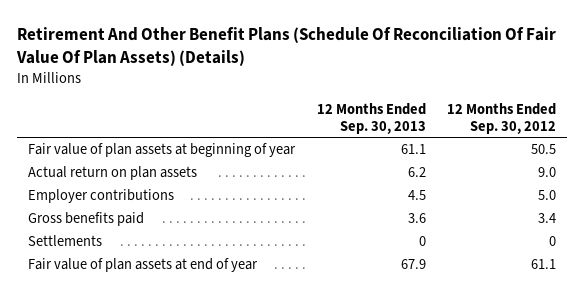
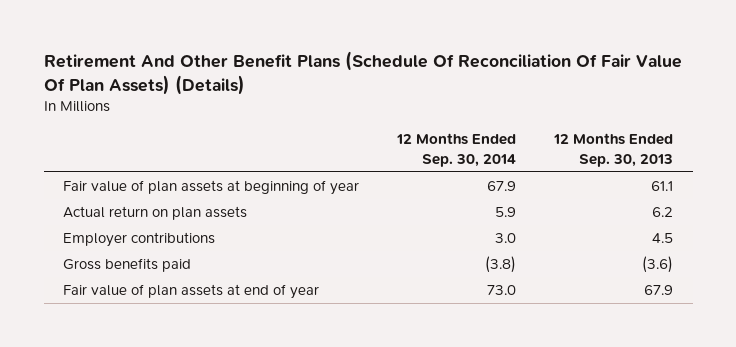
- | 12 Months Ended Sep. 30, 2013 | 12 Months Ended Sep. 30, 2012
+ | 12 Months Ended Sep. 30, 2014 | 12 Months Ended Sep. 30, 2013
- Gross benefits paid | 3.6 | 3.4
- Settlements | 0 | 0
+ Gross benefits paid | (3.8) | (3.6)

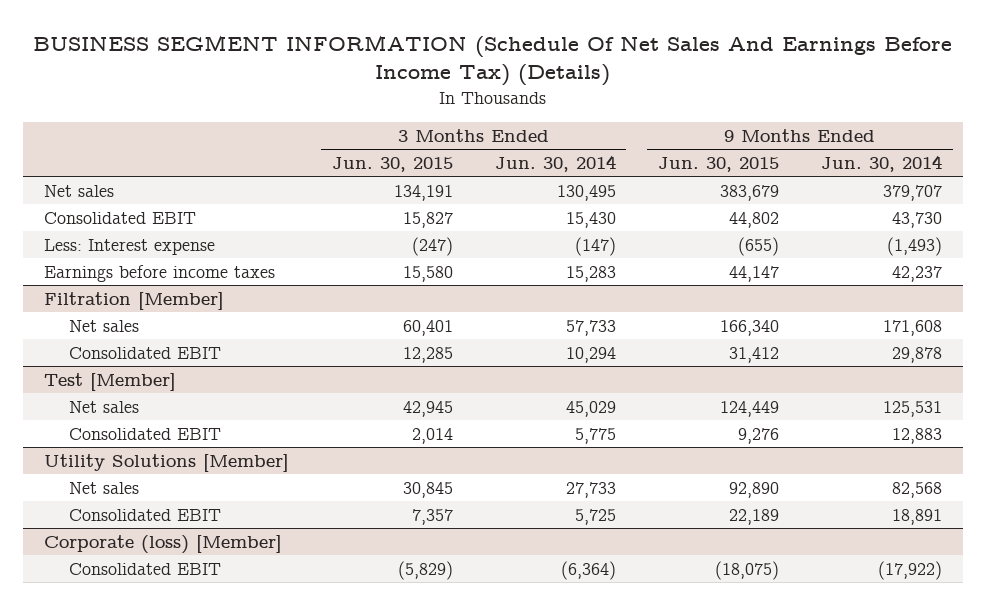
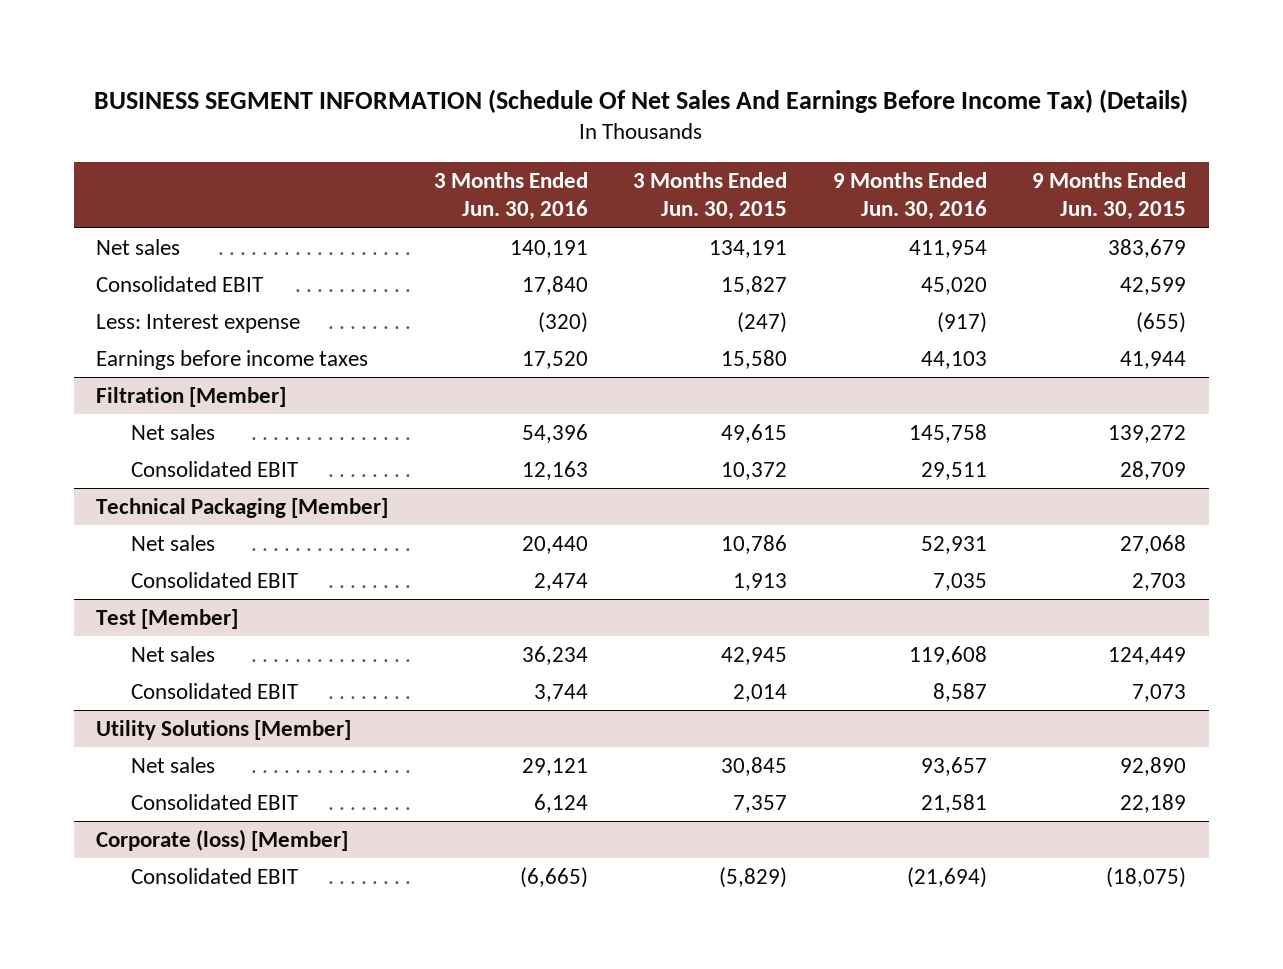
- | 3 Months Ended Jun. 30, 2015 | 3 Months Ended Jun. 30, 2014 | 9 Months Ended Jun. 30, 2015 | 9 Months Ended Jun. 30, 2014
+ | 3 Months Ended Jun. 30, 2016 | 3 Months Ended Jun. 30, 2015 | 9 Months Ended Jun. 30, 2016 | 9 Months Ended Jun. 30, 2015
- Consolidated EBIT | 15,827 | 15,430 | 44,802 | 43,730
+ Consolidated EBIT | 17,840 | 15,827 | 45,020 | 42,599
- Earnings before income taxes | 15,580 | 15,283 | 44,147 | 42,237
+ Earnings before income taxes | 17,520 | 15,580 | 44,103 | 41,944
@ Filtration [Member]
- Net sales | 60,401 | 57,733 | 166,340 | 171,608
- Consolidated EBIT | 12,285 | 10,294 | 31,412 | 29,878
+ Net sales | 54,396 | 49,615 | 145,758 | 139,272
+ Consolidated EBIT | 12,163 | 10,372 | 29,511 | 28,709
+ Technical Packaging [Member]
+ Net sales | 20,440 | 10,786 | 52,931 | 27,068
+ Consolidated EBIT | 2,474 | 1,913 | 7,035 | 2,703
@ Test [Member]
- Consolidated EBIT | 2,014 | 5,775 | 9,276 | 12,883
+ Consolidated EBIT | 3,744 | 2,014 | 8,587 | 7,073

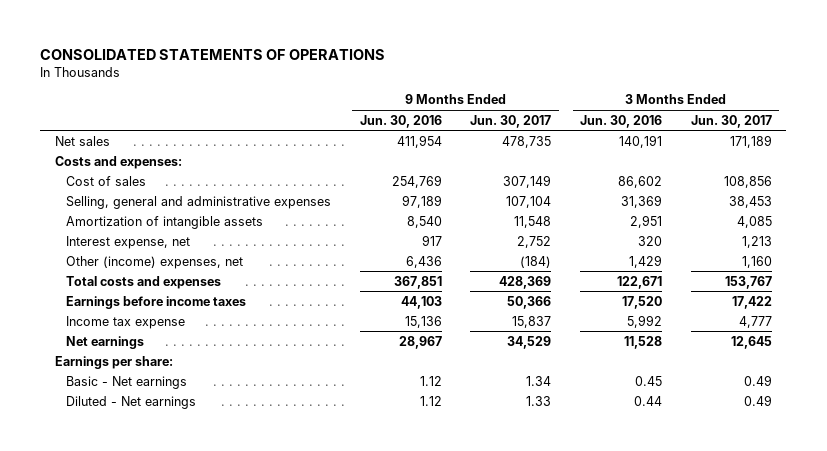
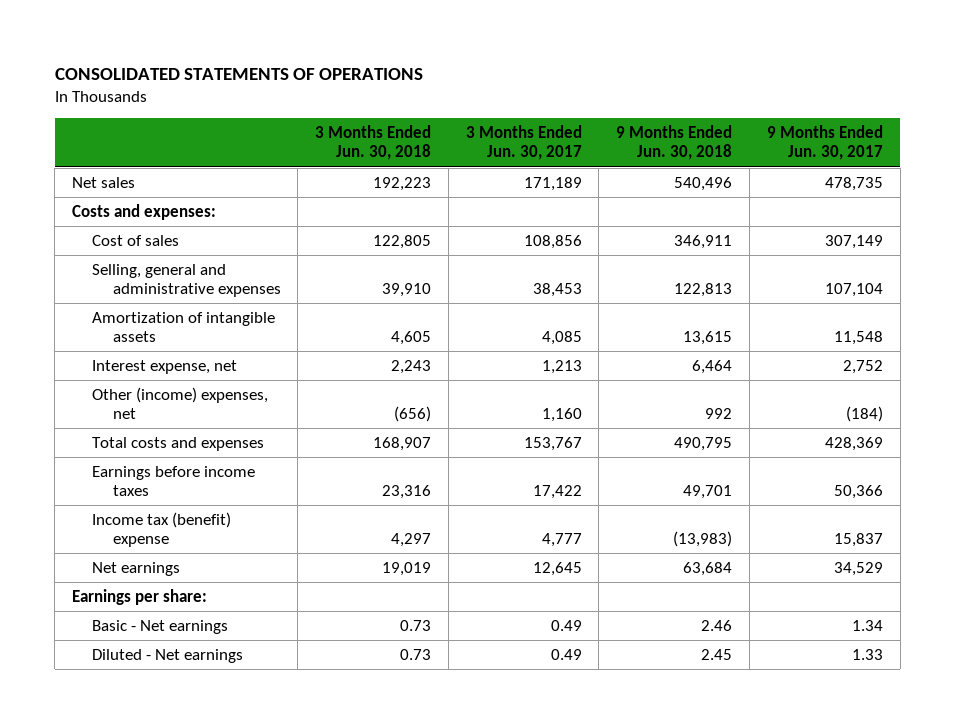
- | 9 Months Ended Jun. 30, 2016 | 9 Months Ended Jun. 30, 2017 | 3 Months Ended Jun. 30, 2016 | 3 Months Ended Jun. 30, 2017
+ | 3 Months Ended Jun. 30, 2018 | 3 Months Ended Jun. 30, 2017 | 9 Months Ended Jun. 30, 2018 | 9 Months Ended Jun. 30, 2017
- Income tax expense | 15,136 | 15,837 | 5,992 | 4,777
+ Income tax (benefit) expense | 4,297 | 4,777 | (13,983) | 15,837

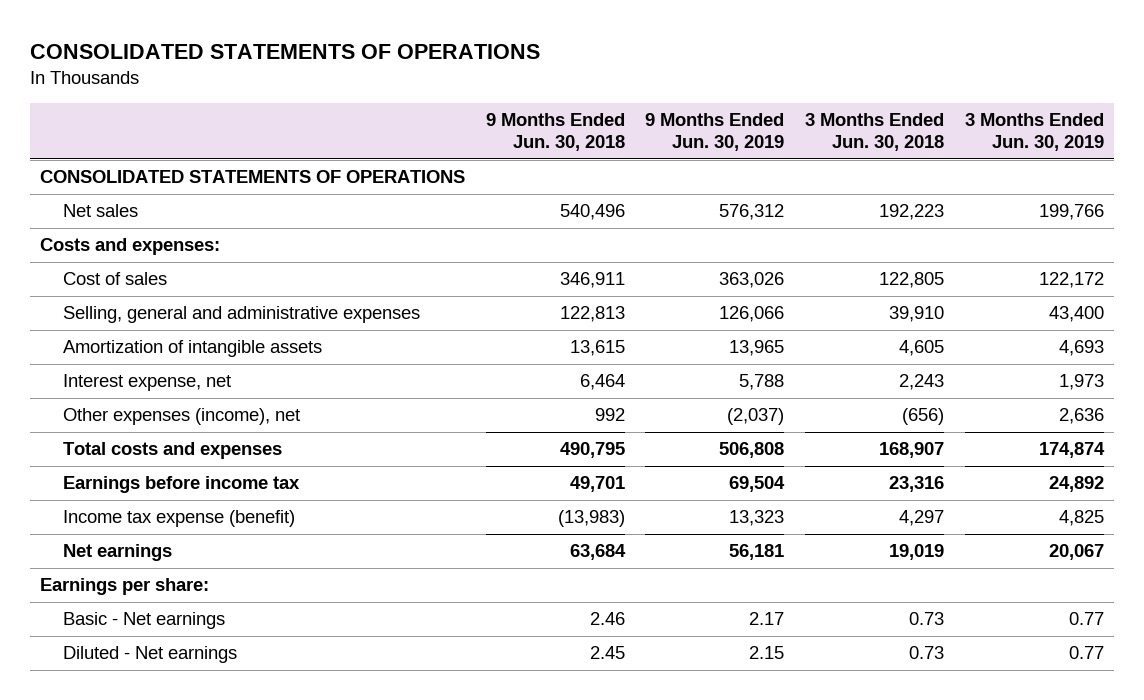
- | 3 Months Ended Jun. 30, 2018 | 3 Months Ended Jun. 30, 2017 | 9 Months Ended Jun. 30, 2018 | 9 Months Ended Jun. 30, 2017
+ | 9 Months Ended Jun. 30, 2018 | 9 Months Ended Jun. 30, 2019 | 3 Months Ended Jun. 30, 2018 | 3 Months Ended Jun. 30, 2019
+ CONSOLIDATED STATEMENTS OF OPERATIONS
- Other (income) expenses, net | (656) | 1,160 | 992 | (184)
+ Other expenses (income), net | 992 | (2,037) | (656) | 2,636
- Earnings before income taxes | 23,316 | 17,422 | 49,701 | 50,366
- Income tax (benefit) expense | 4,297 | 4,777 | (13,983) | 15,837
+ Earnings before income tax | 49,701 | 69,504 | 23,316 | 24,892
+ Income tax expense (benefit) | (13,983) | 13,323 | 4,297 | 4,825

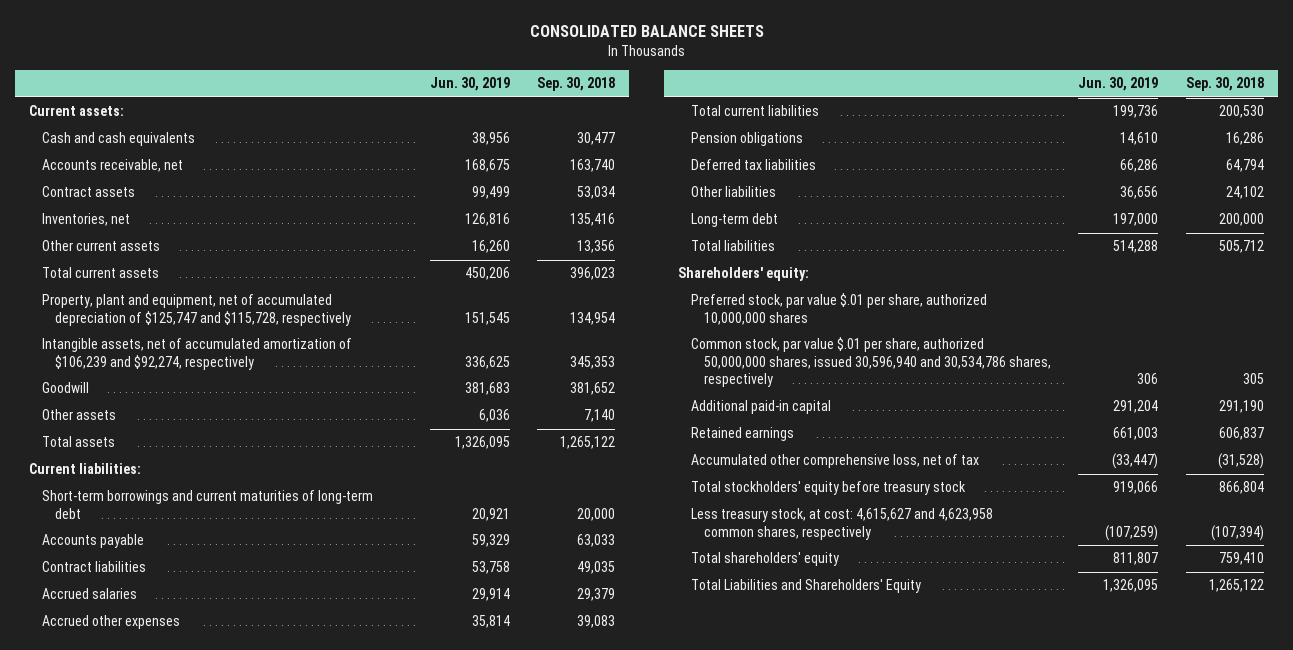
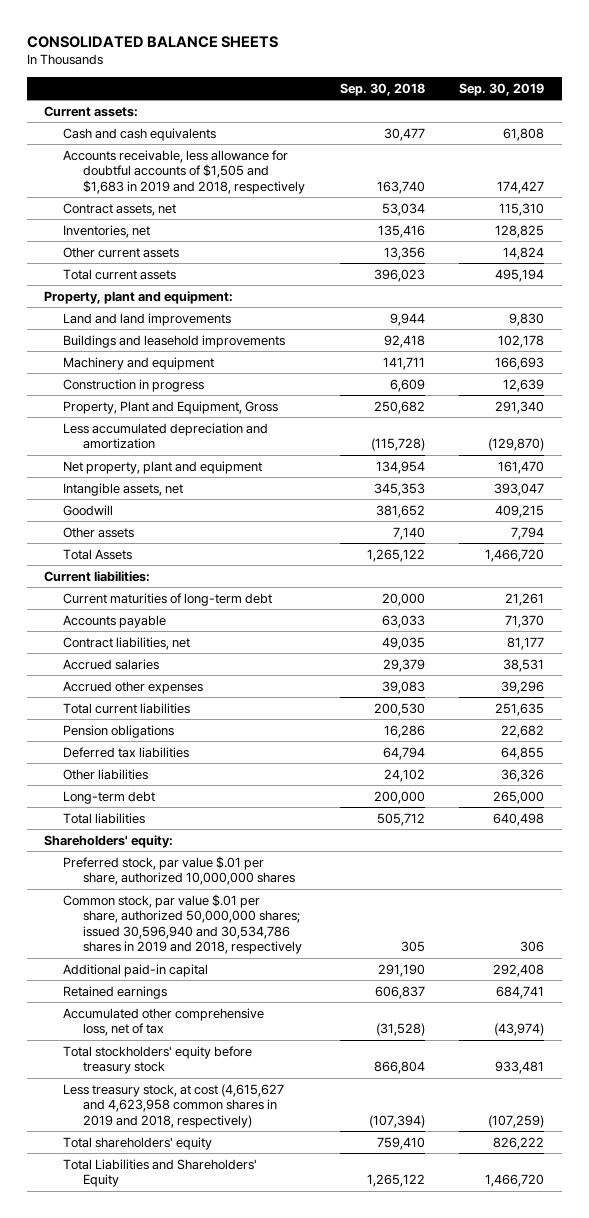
- | Jun. 30, 2019 | Sep. 30, 2018
+ | Sep. 30, 2018 | Sep. 30, 2019
- Accounts receivable, net | 168,675 | 163,740
- Contract assets | 99,499 | 53,034
+ Accounts receivable, less allowance for doubtful accounts of $1,505 and $1,683 in 2019 and 2018, respectively | 163,740 | 174,427
+ Contract assets, net | 53,034 | 115,310
- Property, plant and equipment, net of accumulated depreciation of $125,747 and $115,728, respectively | 151,545 | 134,954
- Intangible assets, net of accumulated amortization of $106,239 and $92,274, respectively | 336,625 | 345,353
+ Property, plant and equipment:
+ Land and land improvements | 9,944 | 9,830
+ Buildings and leasehold improvements | 92,418 | 102,178
+ Machinery and equipment | 141,711 | 166,693
+ Construction in progress | 6,609 | 12,639
+ Property, Plant and Equipment, Gross | 250,682 | 291,340
+ Less accumulated depreciation and amortization | (115,728) | (129,870)
+ Net property, plant and equipment | 134,954 | 161,470
+ Intangible assets, net | 345,353 | 393,047
- Total assets | 1,326,095 | 1,265,122
+ Total Assets | 1,265,122 | 1,466,720
- Short-term borrowings and current maturities of long-term debt | 20,921 | 20,000
+ Current maturities of long-term debt | 20,000 | 21,261
- Contract liabilities | 53,758 | 49,035
+ Contract liabilities, net | 49,035 | 81,177
- Common stock, par value $.01 per share, authorized 50,000,000 shares, issued 30,596,940 and 30,534,786 shares, respectively | 306 | 305
+ Common stock, par value $.01 per share, authorized 50,000,000 shares; issued 30,596,940 and 30,534,786 shares in 2019 and 2018, respectively | 305 | 306
- Less treasury stock, at cost: 4,615,627 and 4,623,958 common shares, respectively | (107,259) | (107,394)
+ Less treasury stock, at cost (4,615,627 and 4,623,958 common shares in 2019 and 2018, respectively) | (107,394) | (107,259)

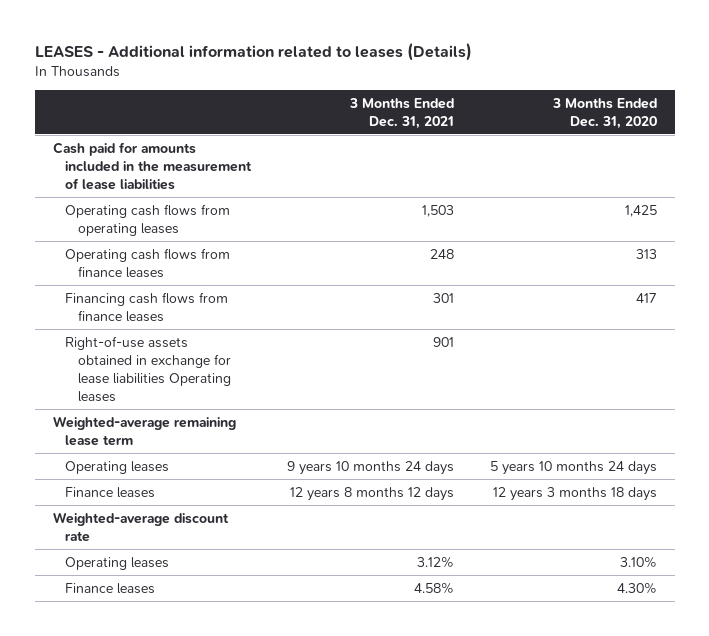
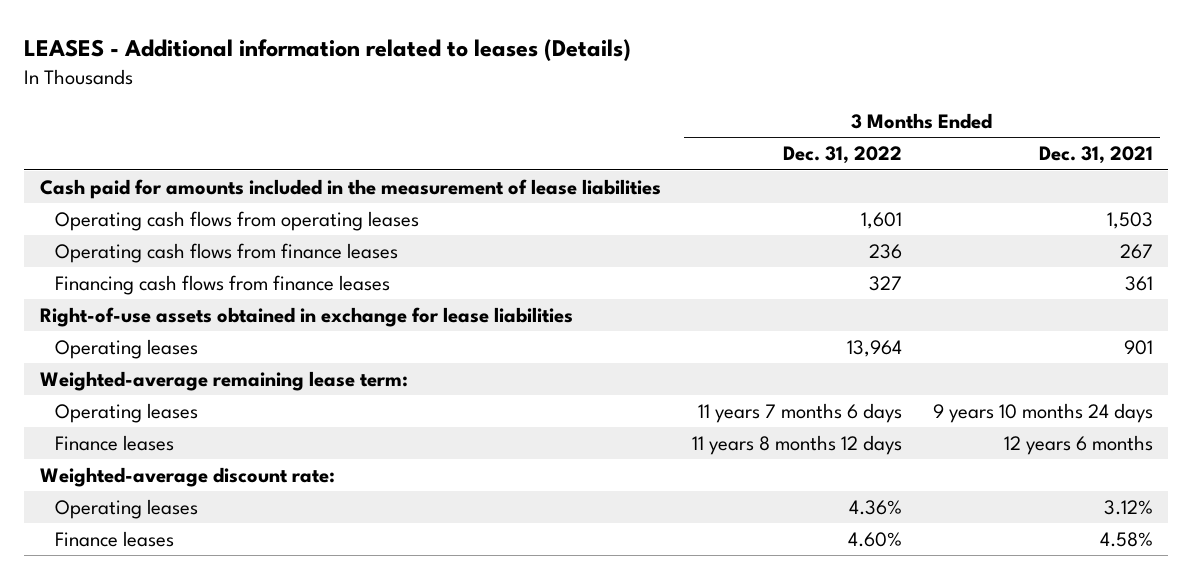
- | 3 Months Ended Dec. 31, 2021 | 3 Months Ended Dec. 31, 2020
+ | 3 Months Ended Dec. 31, 2022 | 3 Months Ended Dec. 31, 2021
- Operating cash flows from finance leases | 248 | 313
- Financing cash flows from finance leases | 301 | 417
- Right-of-use assets obtained in exchange for lease liabilities Operating leases | 901 |
- Weighted-average remaining lease term
+ Operating cash flows from finance leases | 236 | 267
+ Financing cash flows from finance leases | 327 | 361
+ Right-of-use assets obtained in exchange for lease liabilities
+ Operating leases | 13,964 | 901
+ Weighted-average remaining lease term:
- Finance leases | 12 years 8 months 12 days | 12 years 3 months 18 days
- Weighted-average discount rate
+ Finance leases | 11 years 8 months 12 days | 12 years 6 months
+ Weighted-average discount rate:

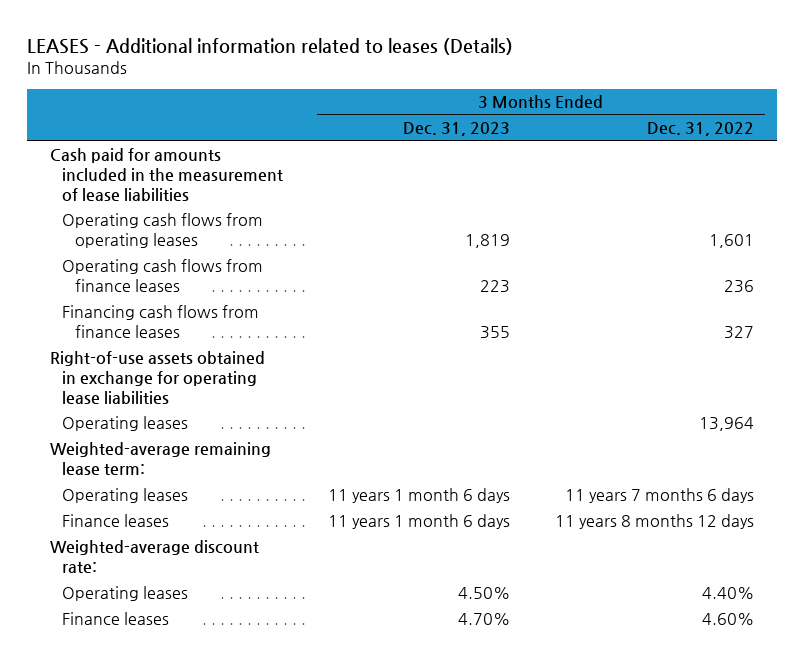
- | 3 Months Ended Dec. 31, 2022 | 3 Months Ended Dec. 31, 2021
+ | 3 Months Ended Dec. 31, 2023 | 3 Months Ended Dec. 31, 2022
- Right-of-use assets obtained in exchange for lease liabilities
+ Right-of-use assets obtained in exchange for operating lease liabilities
- Operating leases | 4.36% | 3.12%
+ Operating leases | 4.50% | 4.40%

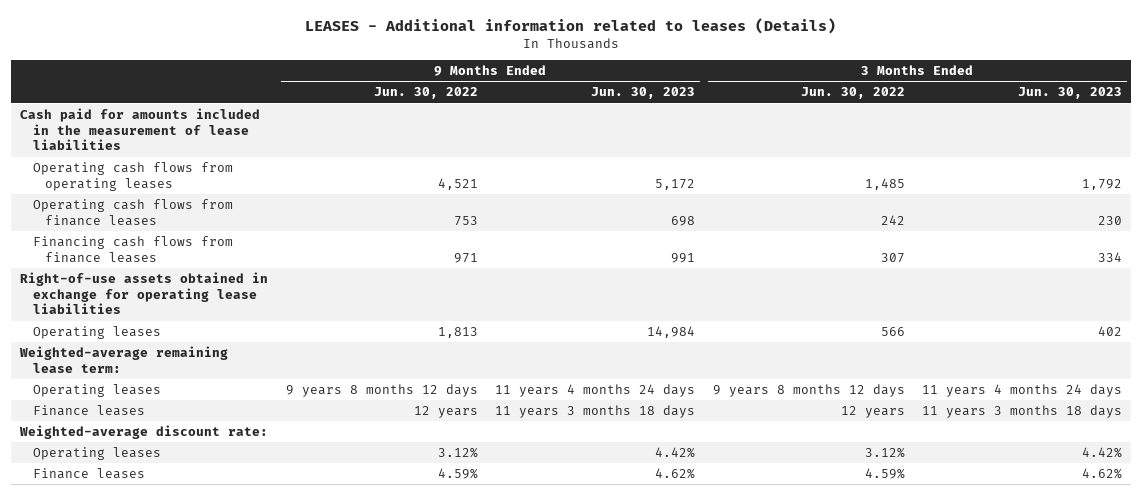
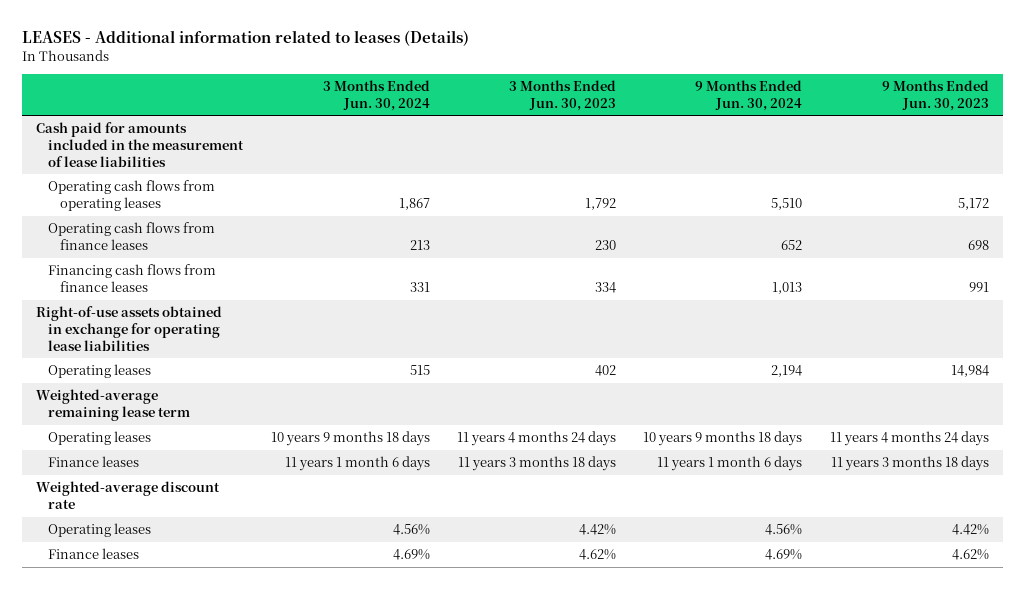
- | 9 Months Ended Jun. 30, 2022 | 9 Months Ended Jun. 30, 2023 | 3 Months Ended Jun. 30, 2022 | 3 Months Ended Jun. 30, 2023
+ | 3 Months Ended Jun. 30, 2024 | 3 Months Ended Jun. 30, 2023 | 9 Months Ended Jun. 30, 2024 | 9 Months Ended Jun. 30, 2023
- Weighted-average remaining lease term:
+ Weighted-average remaining lease term
- Weighted-average discount rate:
+ Weighted-average discount rate

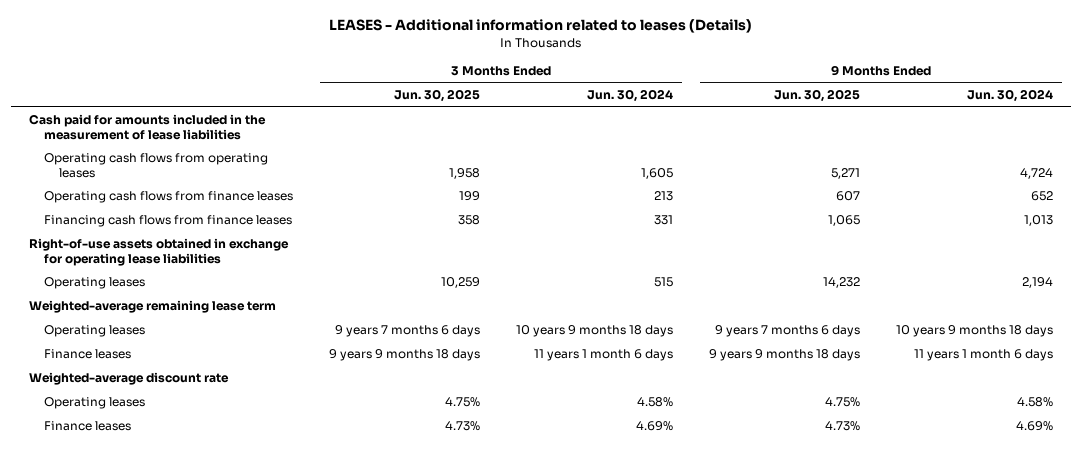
- | 3 Months Ended Jun. 30, 2024 | 3 Months Ended Jun. 30, 2023 | 9 Months Ended Jun. 30, 2024 | 9 Months Ended Jun. 30, 2023
+ | 3 Months Ended Jun. 30, 2025 | 3 Months Ended Jun. 30, 2024 | 9 Months Ended Jun. 30, 2025 | 9 Months Ended Jun. 30, 2024
- Operating cash flows from operating leases | 1,867 | 1,792 | 5,510 | 5,172
+ Operating cash flows from operating leases | 1,958 | 1,605 | 5,271 | 4,724
- Operating leases | 4.56% | 4.42% | 4.56% | 4.42%
+ Operating leases | 4.75% | 4.58% | 4.75% | 4.58%

